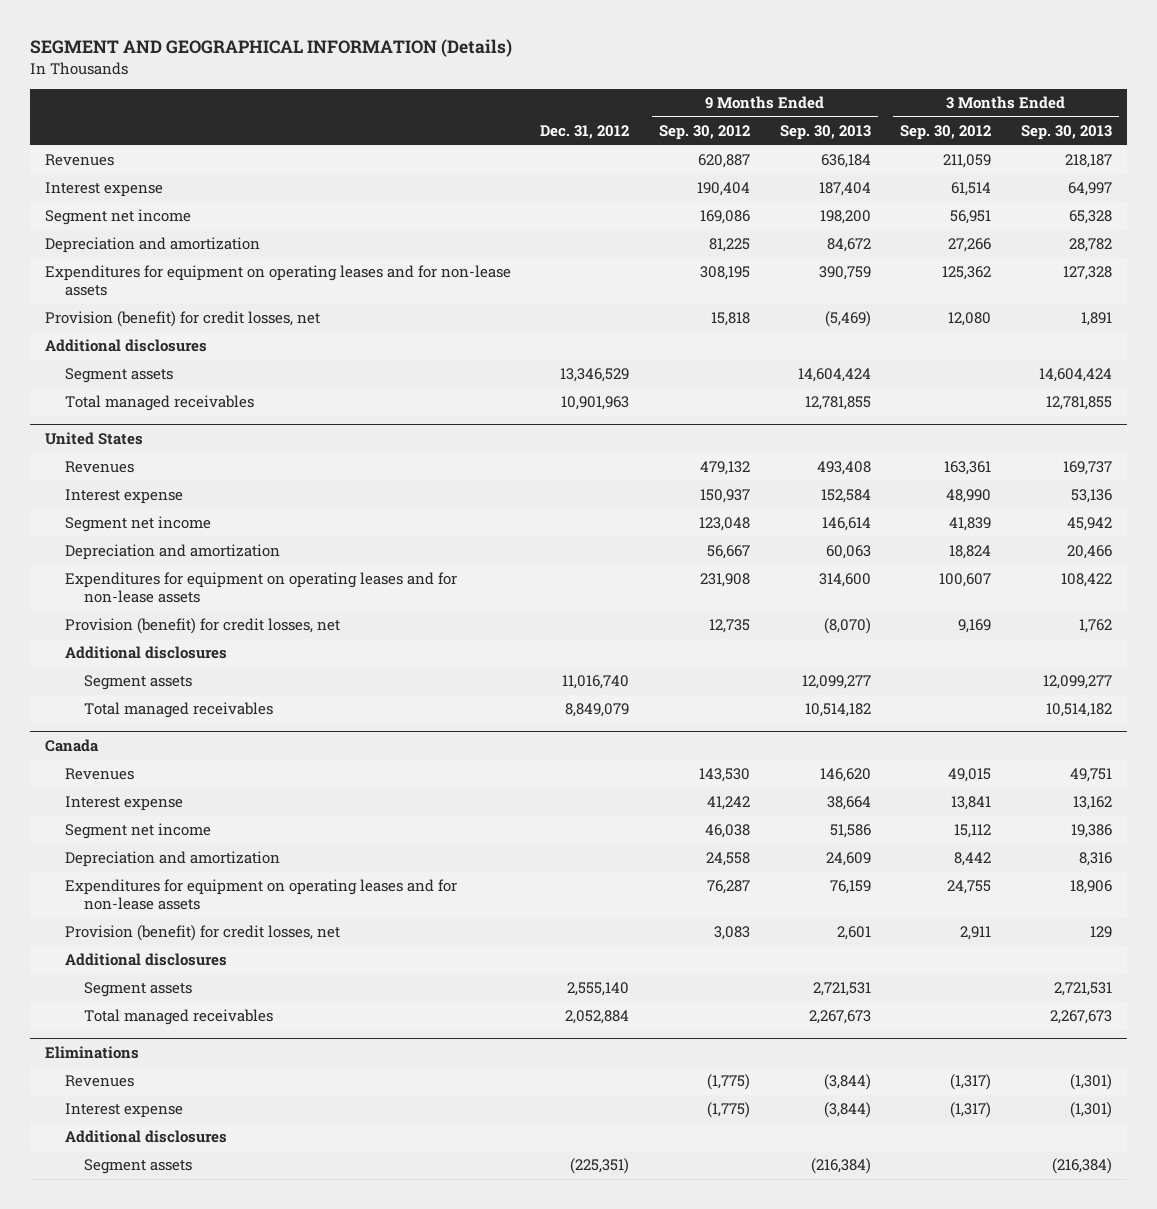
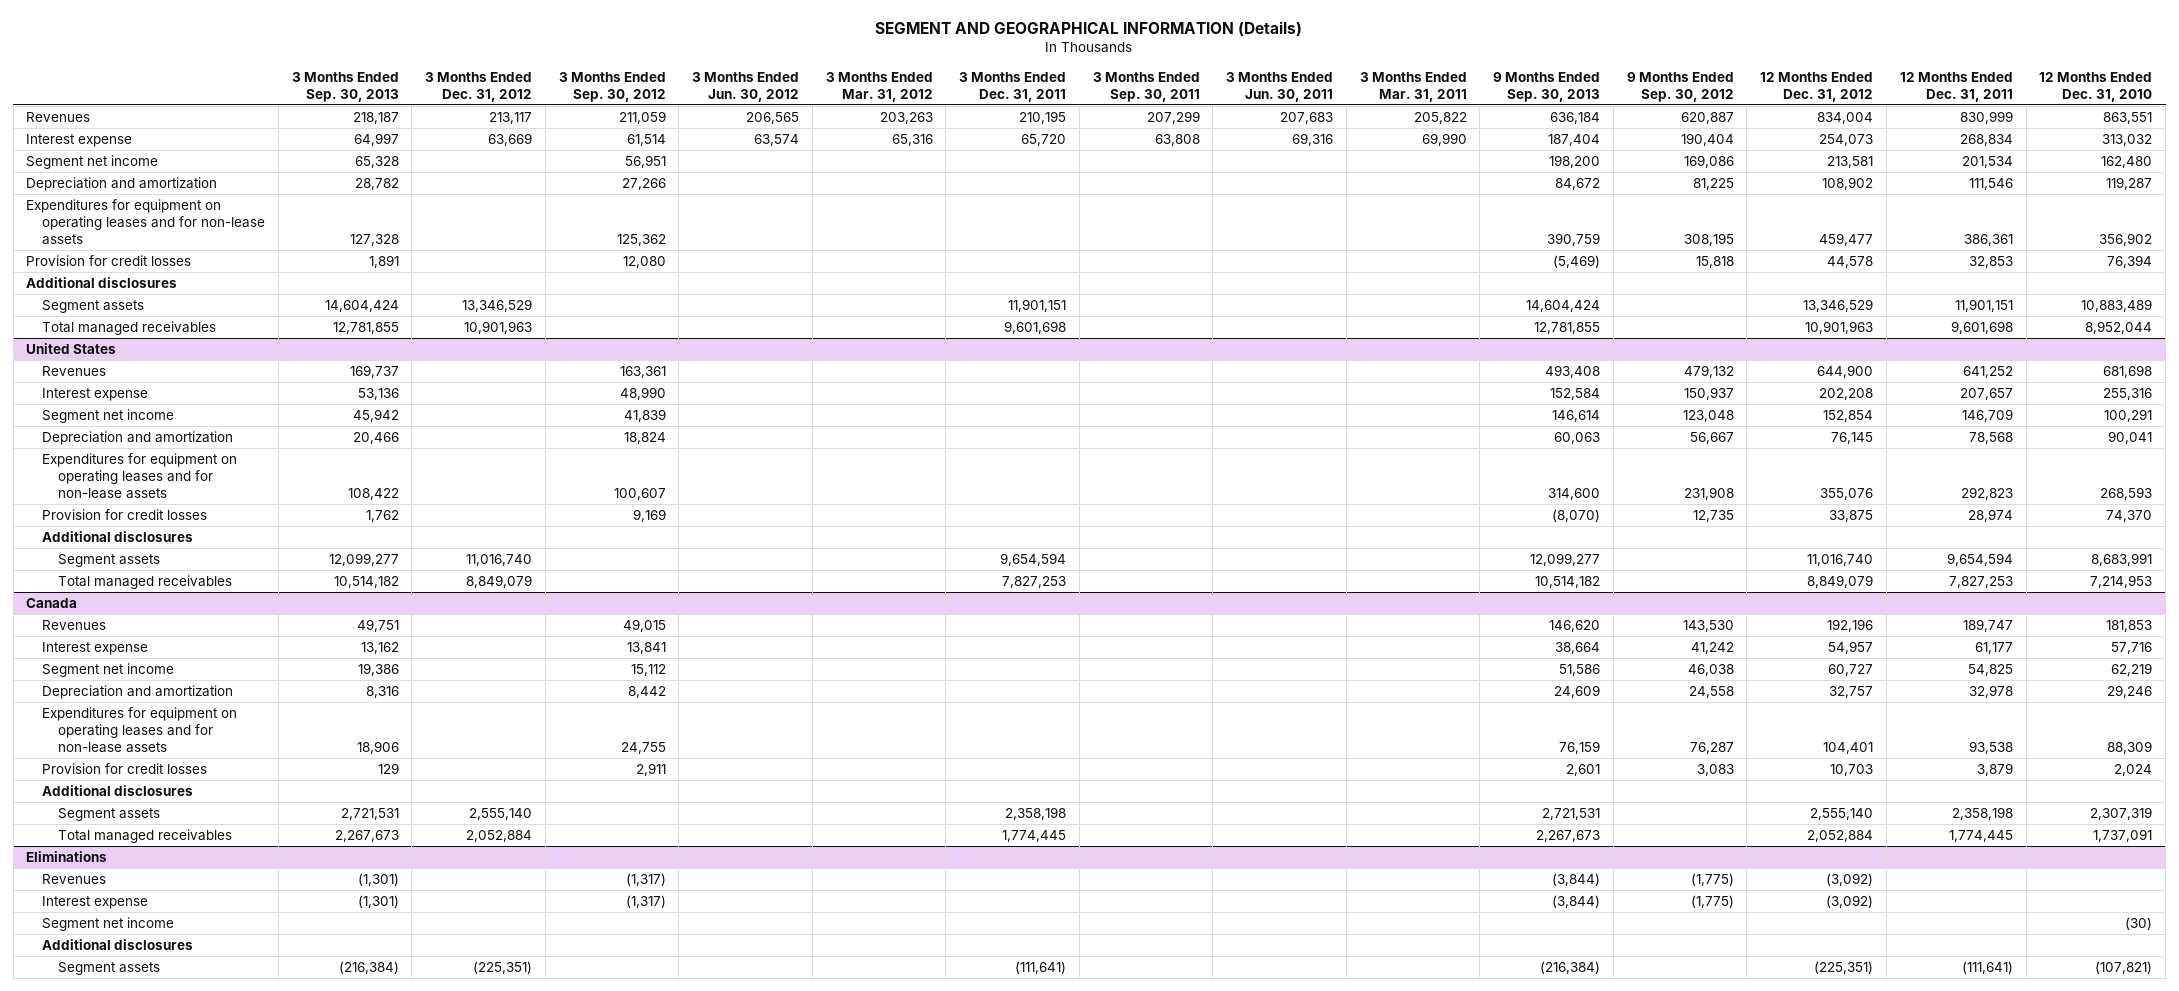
- | Dec. 31, 2012 | 9 Months Ended Sep. 30, 2012 | 9 Months Ended Sep. 30, 2013 | 3 Months Ended Sep. 30, 2012 | 3 Months Ended Sep. 30, 2013
+ | 3 Months Ended Sep. 30, 2013 | 3 Months Ended Dec. 31, 2012 | 3 Months Ended Sep. 30, 2012 | 3 Months Ended Jun. 30, 2012 | 3 Months Ended Mar. 31, 2012 | 3 Months Ended Dec. 31, 2011 | 3 Months Ended Sep. 30, 2011 | 3 Months Ended Jun. 30, 2011 | 3 Months Ended Mar. 31, 2011 | 9 Months Ended Sep. 30, 2013 | 9 Months Ended Sep. 30, 2012 | 12 Months Ended Dec. 31, 2012 | 12 Months Ended Dec. 31, 2011 | 12 Months Ended Dec. 31, 2010
- Provision (benefit) for credit losses, net | | 15,818 | (5,469) | 12,080 | 1,891
+ Provision for credit losses | 1,891 | | 12,080 | | | | | | | (5,469) | 15,818 | 44,578 | 32,853 | 76,394
@ United States
- Provision (benefit) for credit losses, net | | 12,735 | (8,070) | 9,169 | 1,762
+ Provision for credit losses | 1,762 | | 9,169 | | | | | | | (8,070) | 12,735 | 33,875 | 28,974 | 74,370
@ Canada
- Provision (benefit) for credit losses, net | | 3,083 | 2,601 | 2,911 | 129
+ Provision for credit losses | 129 | | 2,911 | | | | | | | 2,601 | 3,083 | 10,703 | 3,879 | 2,024
@ Eliminations
+ Segment net income | | | | | | | | | | | | | | (30)

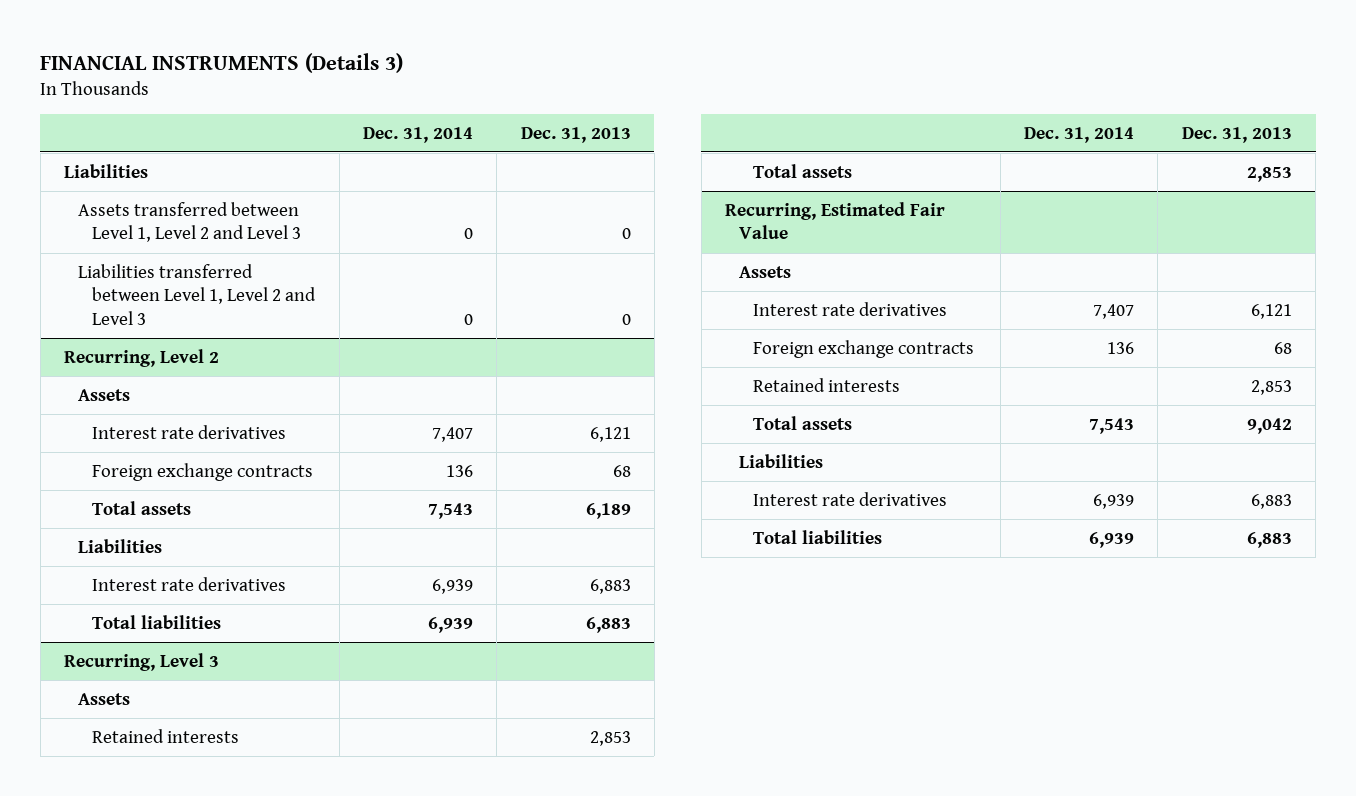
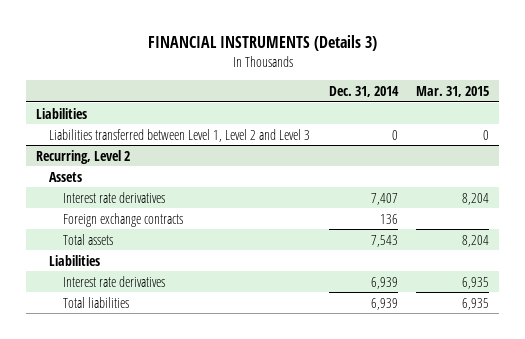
- | Dec. 31, 2014 | Dec. 31, 2013
+ | Dec. 31, 2014 | Mar. 31, 2015
- Assets transferred between Level 1, Level 2 and Level 3 | 0 | 0
- Recurring, Level 3
- Assets
- Retained interests | | 2,853
- Total assets | | 2,853
- Recurring, Estimated Fair Value
- Assets
- Interest rate derivatives | 7,407 | 6,121
- Foreign exchange contracts | 136 | 68
- Retained interests | | 2,853
- Total assets | 7,543 | 9,042
- Liabilities
- Interest rate derivatives | 6,939 | 6,883
- Total liabilities | 6,939 | 6,883

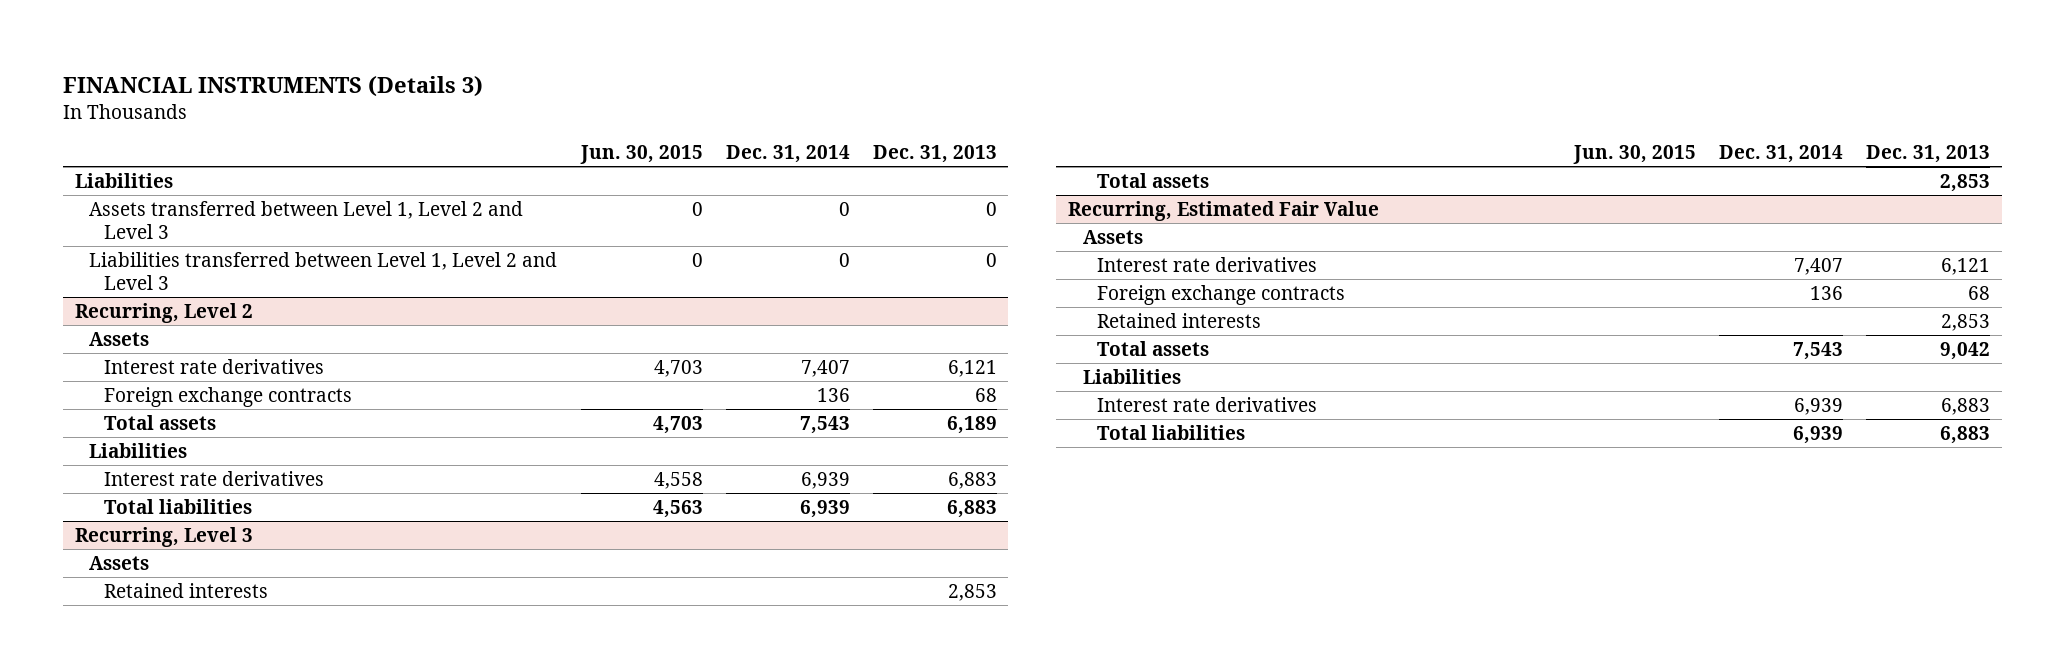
- | Dec. 31, 2014 | Mar. 31, 2015
+ | Jun. 30, 2015 | Dec. 31, 2014 | Dec. 31, 2013
+ Assets transferred between Level 1, Level 2 and Level 3 | 0 | 0 | 0
+ Recurring, Level 3
+ Assets
+ Retained interests | | | 2,853
+ Total assets | | | 2,853
+ Recurring, Estimated Fair Value
+ Assets
+ Interest rate derivatives | | 7,407 | 6,121
+ Foreign exchange contracts | | 136 | 68
+ Retained interests | | | 2,853
+ Total assets | | 7,543 | 9,042
+ Liabilities
+ Interest rate derivatives | | 6,939 | 6,883
+ Total liabilities | | 6,939 | 6,883

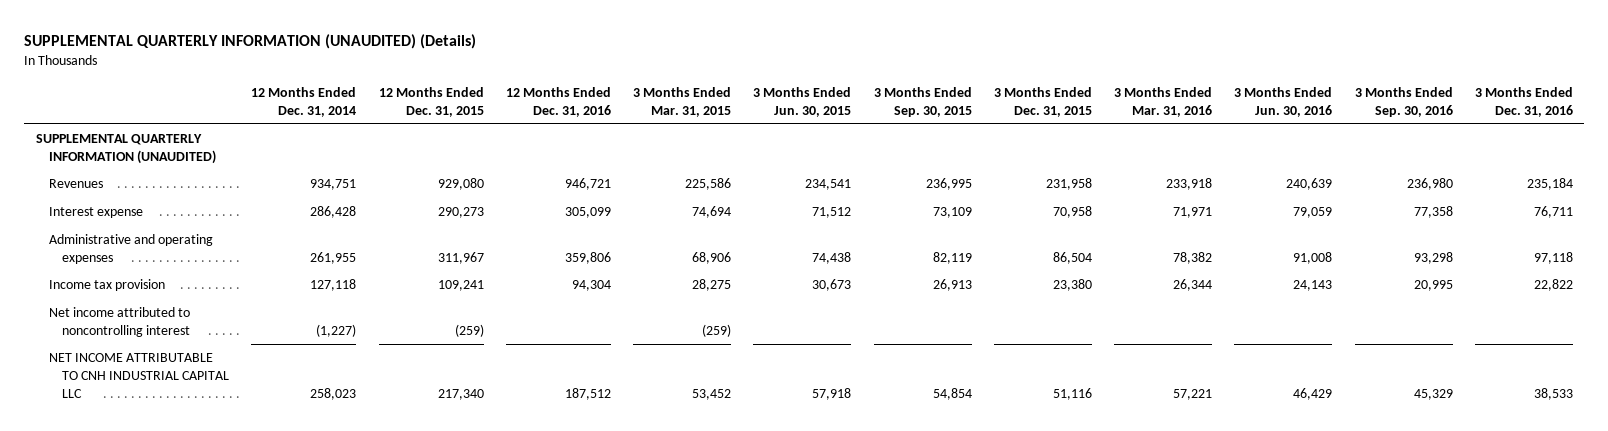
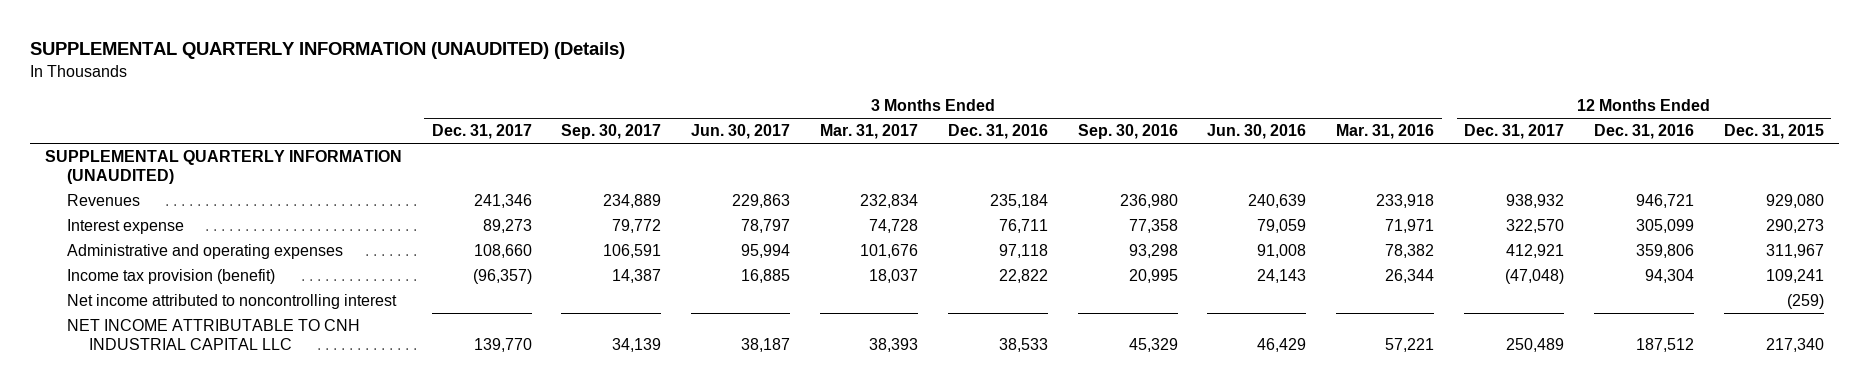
- | 12 Months Ended Dec. 31, 2014 | 12 Months Ended Dec. 31, 2015 | 12 Months Ended Dec. 31, 2016 | 3 Months Ended Mar. 31, 2015 | 3 Months Ended Jun. 30, 2015 | 3 Months Ended Sep. 30, 2015 | 3 Months Ended Dec. 31, 2015 | 3 Months Ended Mar. 31, 2016 | 3 Months Ended Jun. 30, 2016 | 3 Months Ended Sep. 30, 2016 | 3 Months Ended Dec. 31, 2016
+ | 3 Months Ended Dec. 31, 2017 | 3 Months Ended Sep. 30, 2017 | 3 Months Ended Jun. 30, 2017 | 3 Months Ended Mar. 31, 2017 | 3 Months Ended Dec. 31, 2016 | 3 Months Ended Sep. 30, 2016 | 3 Months Ended Jun. 30, 2016 | 3 Months Ended Mar. 31, 2016 | 12 Months Ended Dec. 31, 2017 | 12 Months Ended Dec. 31, 2016 | 12 Months Ended Dec. 31, 2015
- Income tax provision | 127,118 | 109,241 | 94,304 | 28,275 | 30,673 | 26,913 | 23,380 | 26,344 | 24,143 | 20,995 | 22,822
+ Income tax provision (benefit) | (96,357) | 14,387 | 16,885 | 18,037 | 22,822 | 20,995 | 24,143 | 26,344 | (47,048) | 94,304 | 109,241

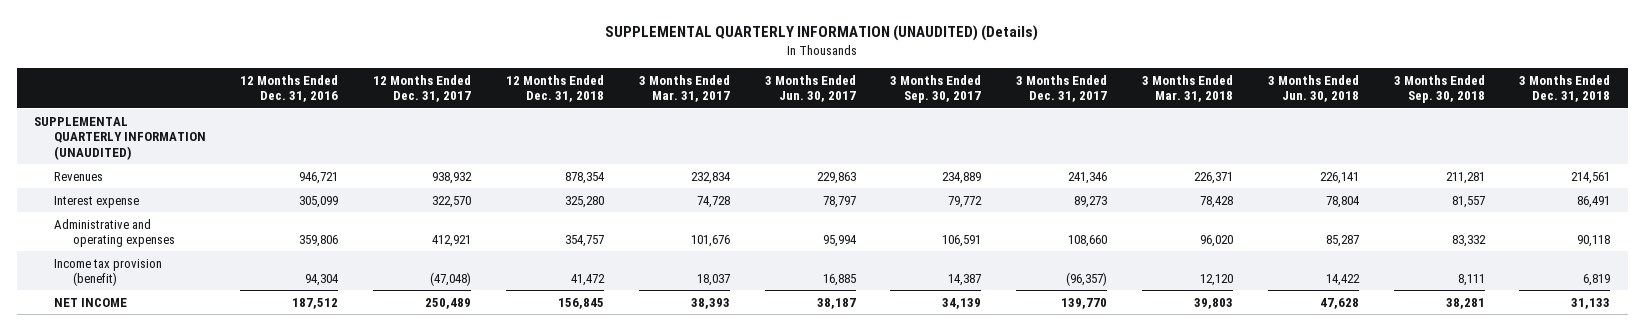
- | 3 Months Ended Dec. 31, 2017 | 3 Months Ended Sep. 30, 2017 | 3 Months Ended Jun. 30, 2017 | 3 Months Ended Mar. 31, 2017 | 3 Months Ended Dec. 31, 2016 | 3 Months Ended Sep. 30, 2016 | 3 Months Ended Jun. 30, 2016 | 3 Months Ended Mar. 31, 2016 | 12 Months Ended Dec. 31, 2017 | 12 Months Ended Dec. 31, 2016 | 12 Months Ended Dec. 31, 2015
+ | 12 Months Ended Dec. 31, 2016 | 12 Months Ended Dec. 31, 2017 | 12 Months Ended Dec. 31, 2018 | 3 Months Ended Mar. 31, 2017 | 3 Months Ended Jun. 30, 2017 | 3 Months Ended Sep. 30, 2017 | 3 Months Ended Dec. 31, 2017 | 3 Months Ended Mar. 31, 2018 | 3 Months Ended Jun. 30, 2018 | 3 Months Ended Sep. 30, 2018 | 3 Months Ended Dec. 31, 2018
- Net income attributed to noncontrolling interest | | | | | | | | | | | (259)
- NET INCOME ATTRIBUTABLE TO CNH INDUSTRIAL CAPITAL LLC | 139,770 | 34,139 | 38,187 | 38,393 | 38,533 | 45,329 | 46,429 | 57,221 | 250,489 | 187,512 | 217,340
+ NET INCOME | 187,512 | 250,489 | 156,845 | 38,393 | 38,187 | 34,139 | 139,770 | 39,803 | 47,628 | 38,281 | 31,133

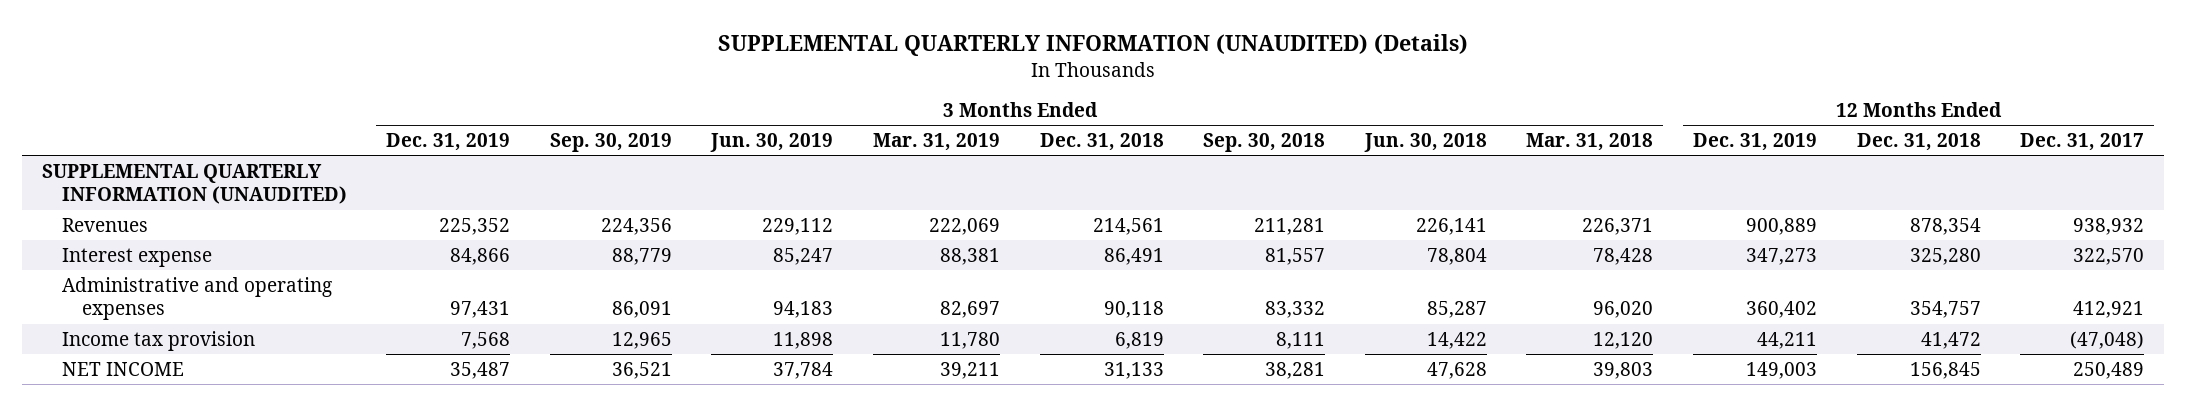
- | 12 Months Ended Dec. 31, 2016 | 12 Months Ended Dec. 31, 2017 | 12 Months Ended Dec. 31, 2018 | 3 Months Ended Mar. 31, 2017 | 3 Months Ended Jun. 30, 2017 | 3 Months Ended Sep. 30, 2017 | 3 Months Ended Dec. 31, 2017 | 3 Months Ended Mar. 31, 2018 | 3 Months Ended Jun. 30, 2018 | 3 Months Ended Sep. 30, 2018 | 3 Months Ended Dec. 31, 2018
+ | 3 Months Ended Dec. 31, 2019 | 3 Months Ended Sep. 30, 2019 | 3 Months Ended Jun. 30, 2019 | 3 Months Ended Mar. 31, 2019 | 3 Months Ended Dec. 31, 2018 | 3 Months Ended Sep. 30, 2018 | 3 Months Ended Jun. 30, 2018 | 3 Months Ended Mar. 31, 2018 | 12 Months Ended Dec. 31, 2019 | 12 Months Ended Dec. 31, 2018 | 12 Months Ended Dec. 31, 2017
- Income tax provision (benefit) | 94,304 | (47,048) | 41,472 | 18,037 | 16,885 | 14,387 | (96,357) | 12,120 | 14,422 | 8,111 | 6,819
+ Income tax provision | 7,568 | 12,965 | 11,898 | 11,780 | 6,819 | 8,111 | 14,422 | 12,120 | 44,211 | 41,472 | (47,048)

